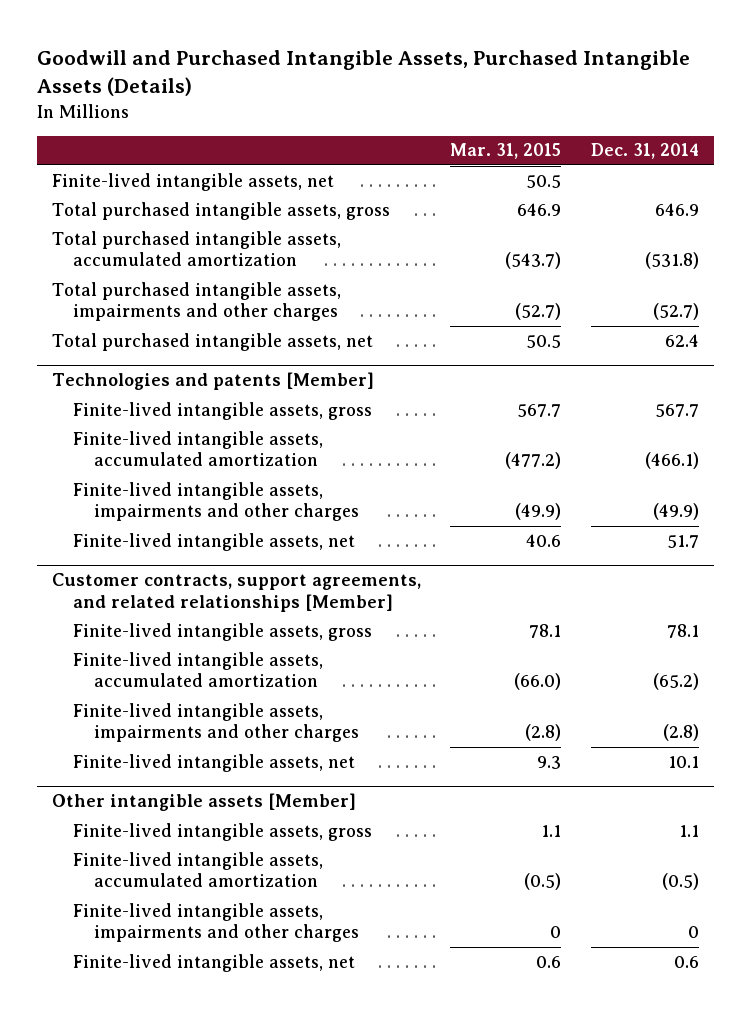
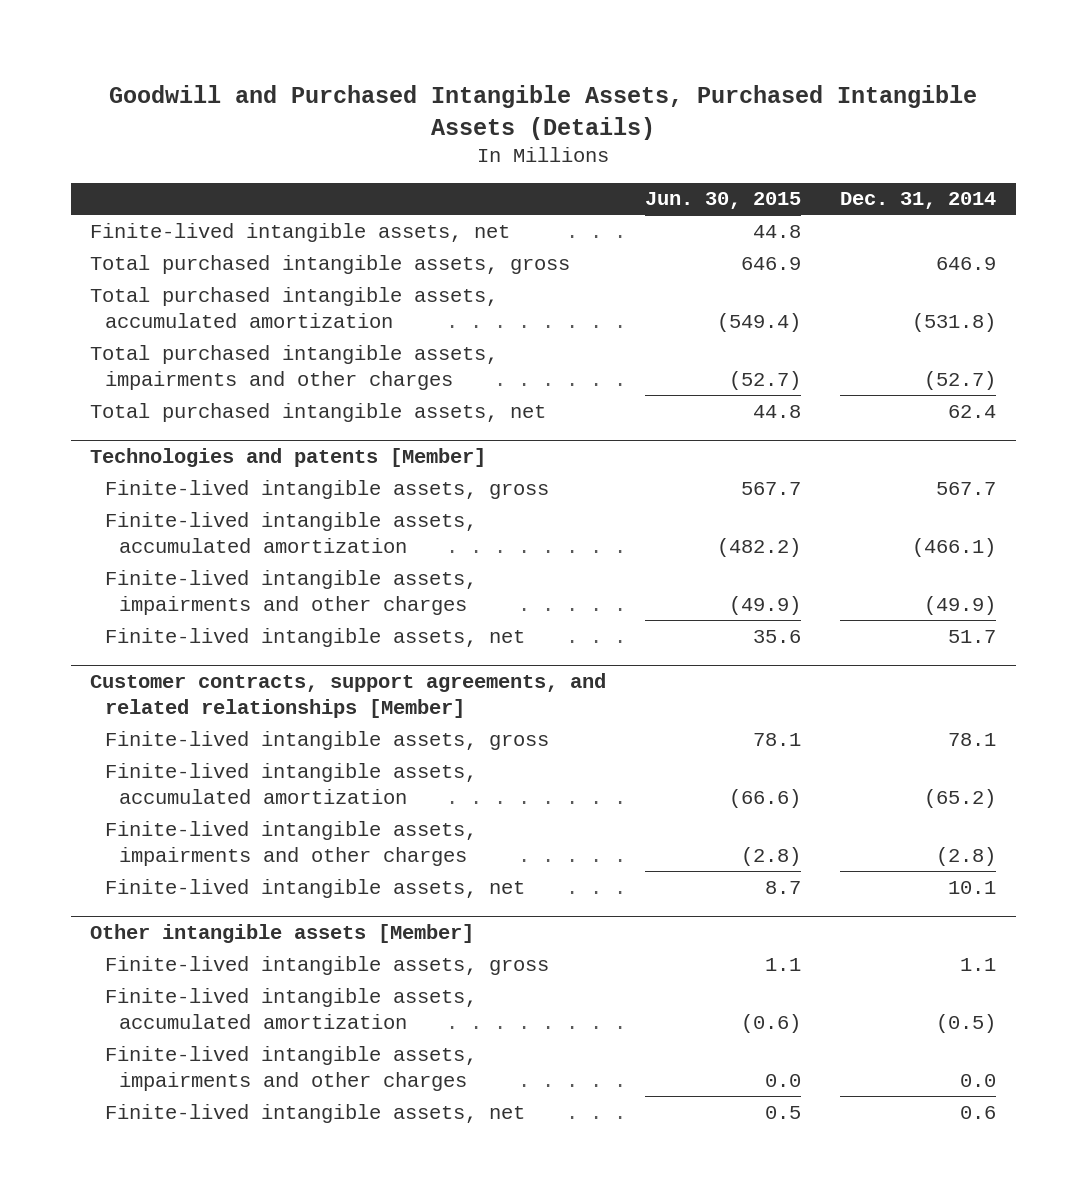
- | Mar. 31, 2015 | Dec. 31, 2014
+ | Jun. 30, 2015 | Dec. 31, 2014
@ Other intangible assets [Member]
- Finite-lived intangible assets, impairments and other charges | 0 | 0
+ Finite-lived intangible assets, impairments and other charges | 0.0 | 0.0

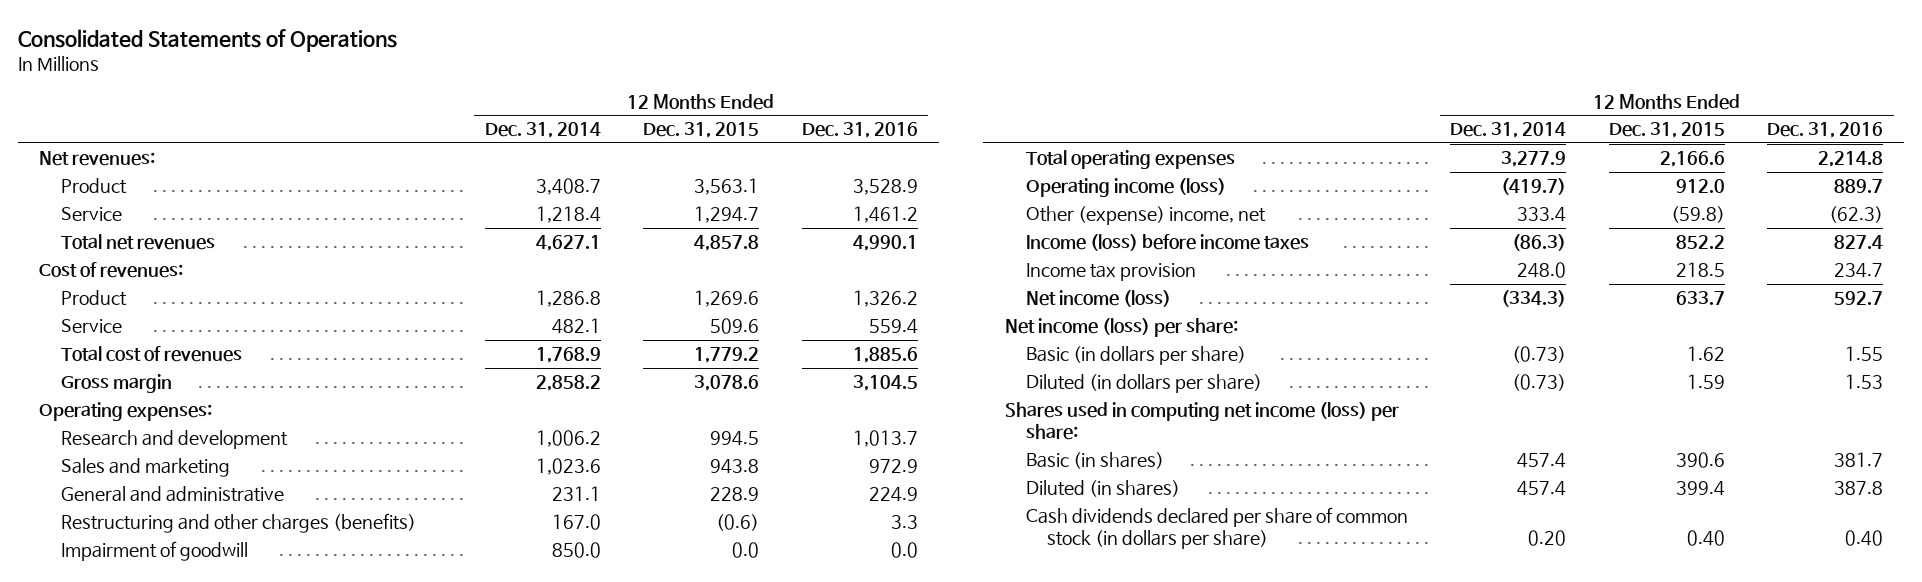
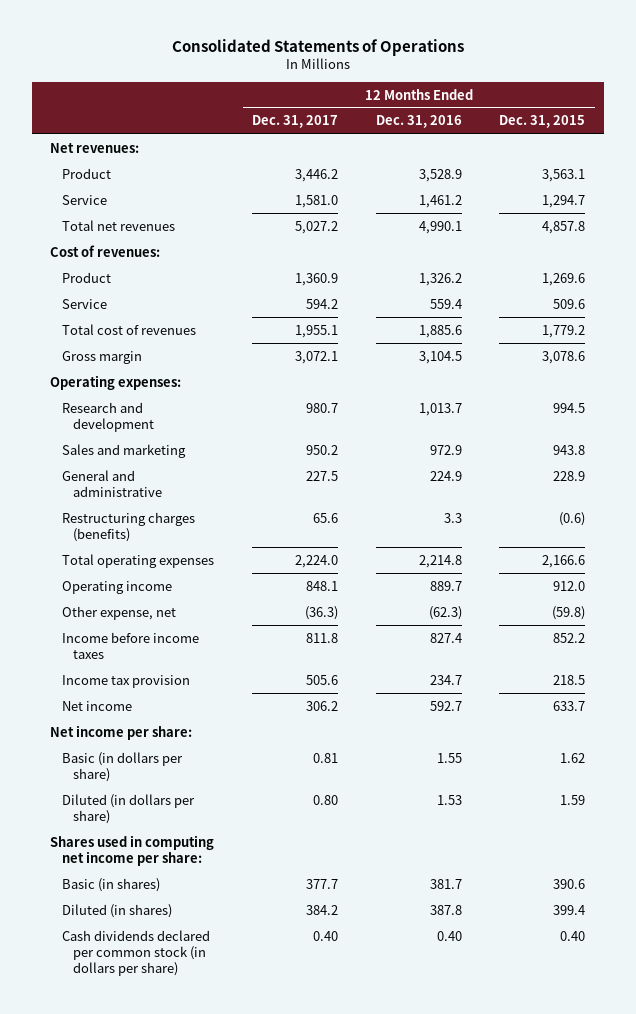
- | 12 Months Ended Dec. 31, 2014 | 12 Months Ended Dec. 31, 2015 | 12 Months Ended Dec. 31, 2016
+ | 12 Months Ended Dec. 31, 2017 | 12 Months Ended Dec. 31, 2016 | 12 Months Ended Dec. 31, 2015
- Restructuring and other charges (benefits) | 167.0 | (0.6) | 3.3
- Impairment of goodwill | 850.0 | 0.0 | 0.0
+ Restructuring charges (benefits) | 65.6 | 3.3 | (0.6)
- Operating income (loss) | (419.7) | 912.0 | 889.7
- Other (expense) income, net | 333.4 | (59.8) | (62.3)
- Income (loss) before income taxes | (86.3) | 852.2 | 827.4
+ Operating income | 848.1 | 889.7 | 912.0
+ Other expense, net | (36.3) | (62.3) | (59.8)
+ Income before income taxes | 811.8 | 827.4 | 852.2
- Net income (loss) | (334.3) | 633.7 | 592.7
- Net income (loss) per share:
+ Net income | 306.2 | 592.7 | 633.7
+ Net income per share:
- Shares used in computing net income (loss) per share:
+ Shares used in computing net income per share:
- Cash dividends declared per share of common stock (in dollars per share) | 0.20 | 0.40 | 0.40
+ Cash dividends declared per common stock (in dollars per share) | 0.40 | 0.40 | 0.40

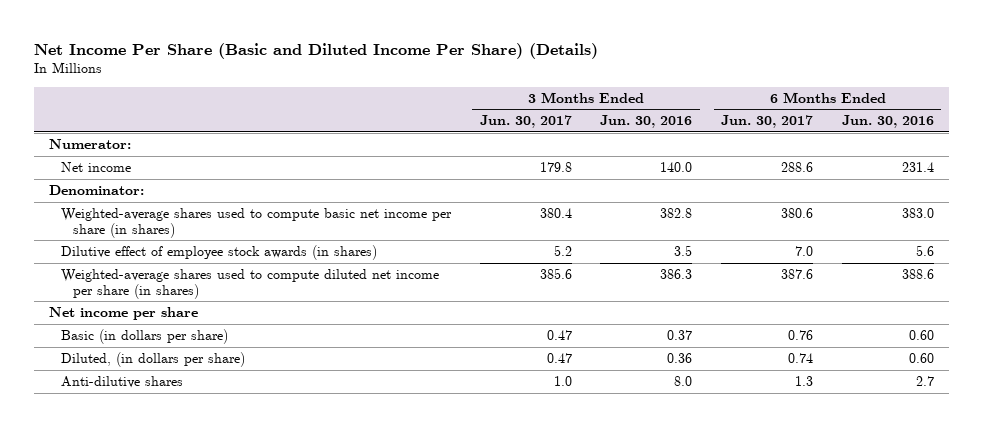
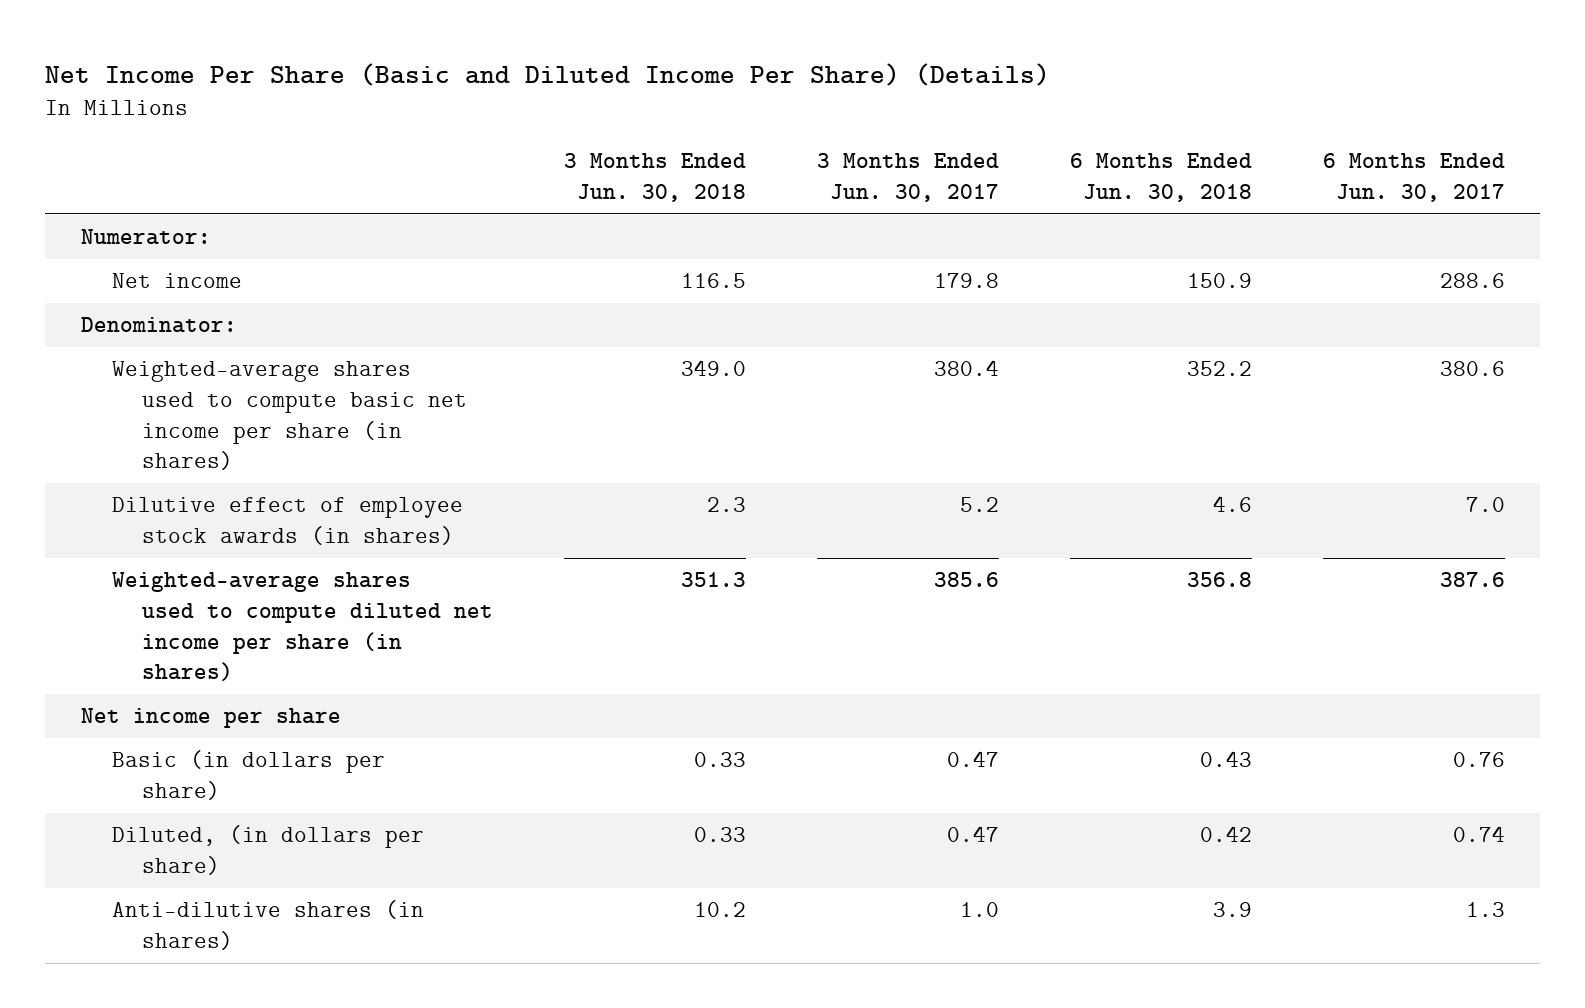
- | 3 Months Ended Jun. 30, 2017 | 3 Months Ended Jun. 30, 2016 | 6 Months Ended Jun. 30, 2017 | 6 Months Ended Jun. 30, 2016
+ | 3 Months Ended Jun. 30, 2018 | 3 Months Ended Jun. 30, 2017 | 6 Months Ended Jun. 30, 2018 | 6 Months Ended Jun. 30, 2017
- Anti-dilutive shares | 1.0 | 8.0 | 1.3 | 2.7
+ Anti-dilutive shares (in shares) | 10.2 | 1.0 | 3.9 | 1.3

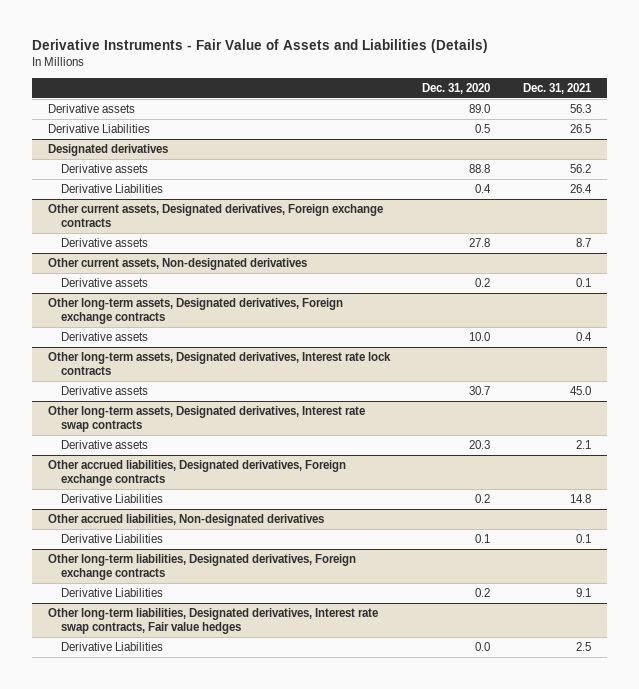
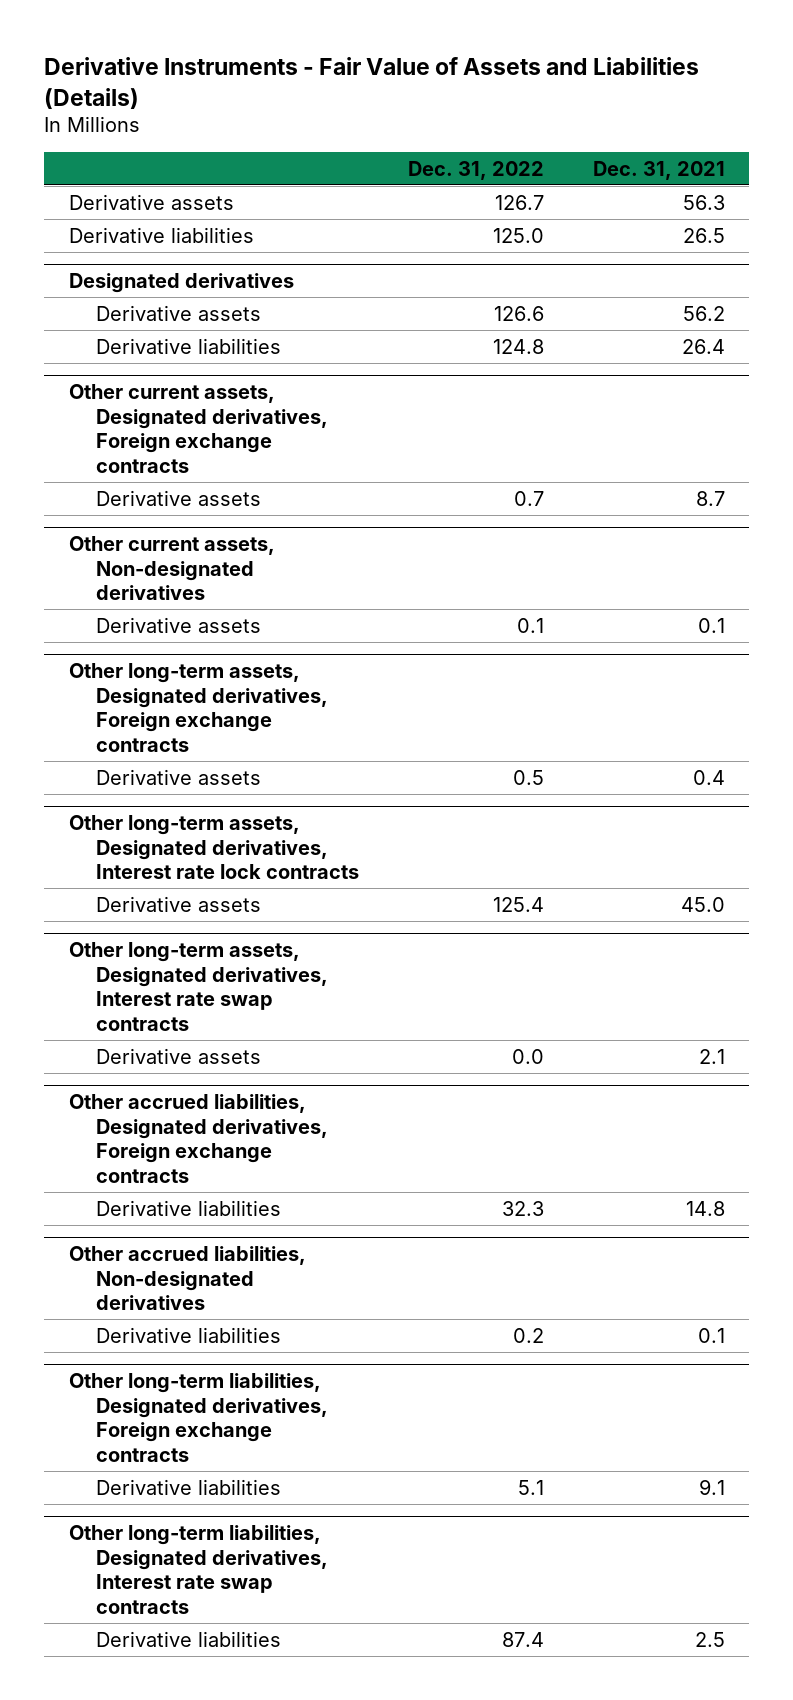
- | Dec. 31, 2020 | Dec. 31, 2021
+ | Dec. 31, 2022 | Dec. 31, 2021
- Derivative Liabilities | 0.5 | 26.5
+ Derivative liabilities | 125.0 | 26.5
@ Designated derivatives
- Derivative Liabilities | 0.4 | 26.4
+ Derivative liabilities | 124.8 | 26.4
@ Other accrued liabilities, Designated derivatives, Foreign exchange contracts
- Derivative Liabilities | 0.2 | 14.8
+ Derivative liabilities | 32.3 | 14.8
@ Other accrued liabilities, Non-designated derivatives
- Derivative Liabilities | 0.1 | 0.1
+ Derivative liabilities | 0.2 | 0.1
@ Other long-term liabilities, Designated derivatives, Foreign exchange contracts
- Derivative Liabilities | 0.2 | 9.1
- Other long-term liabilities, Designated derivatives, Interest rate swap contracts, Fair value hedges
- Derivative Liabilities | 0.0 | 2.5
@ Other long-term liabilities, Designated derivatives, Foreign exchange contracts
+ Derivative liabilities | 5.1 | 9.1
+ Other long-term liabilities, Designated derivatives, Interest rate swap contracts
+ Derivative liabilities | 87.4 | 2.5

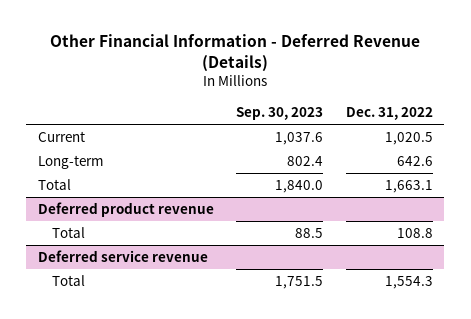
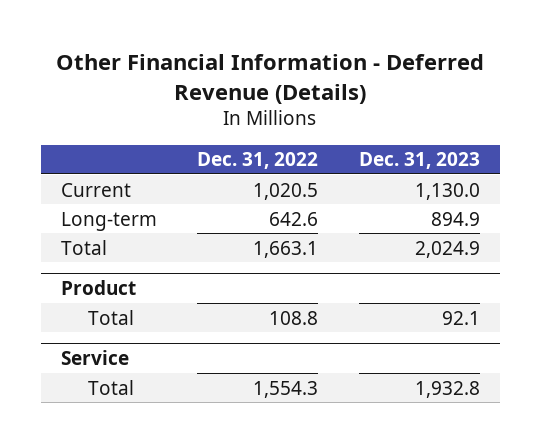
- | Sep. 30, 2023 | Dec. 31, 2022
+ | Dec. 31, 2022 | Dec. 31, 2023
- Deferred product revenue
+ Product
- Deferred service revenue
+ Service

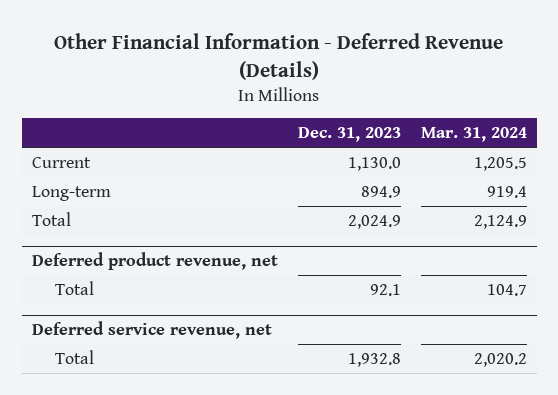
- | Dec. 31, 2022 | Dec. 31, 2023
+ | Dec. 31, 2023 | Mar. 31, 2024
- Product
+ Deferred product revenue, net
- Service
+ Deferred service revenue, net

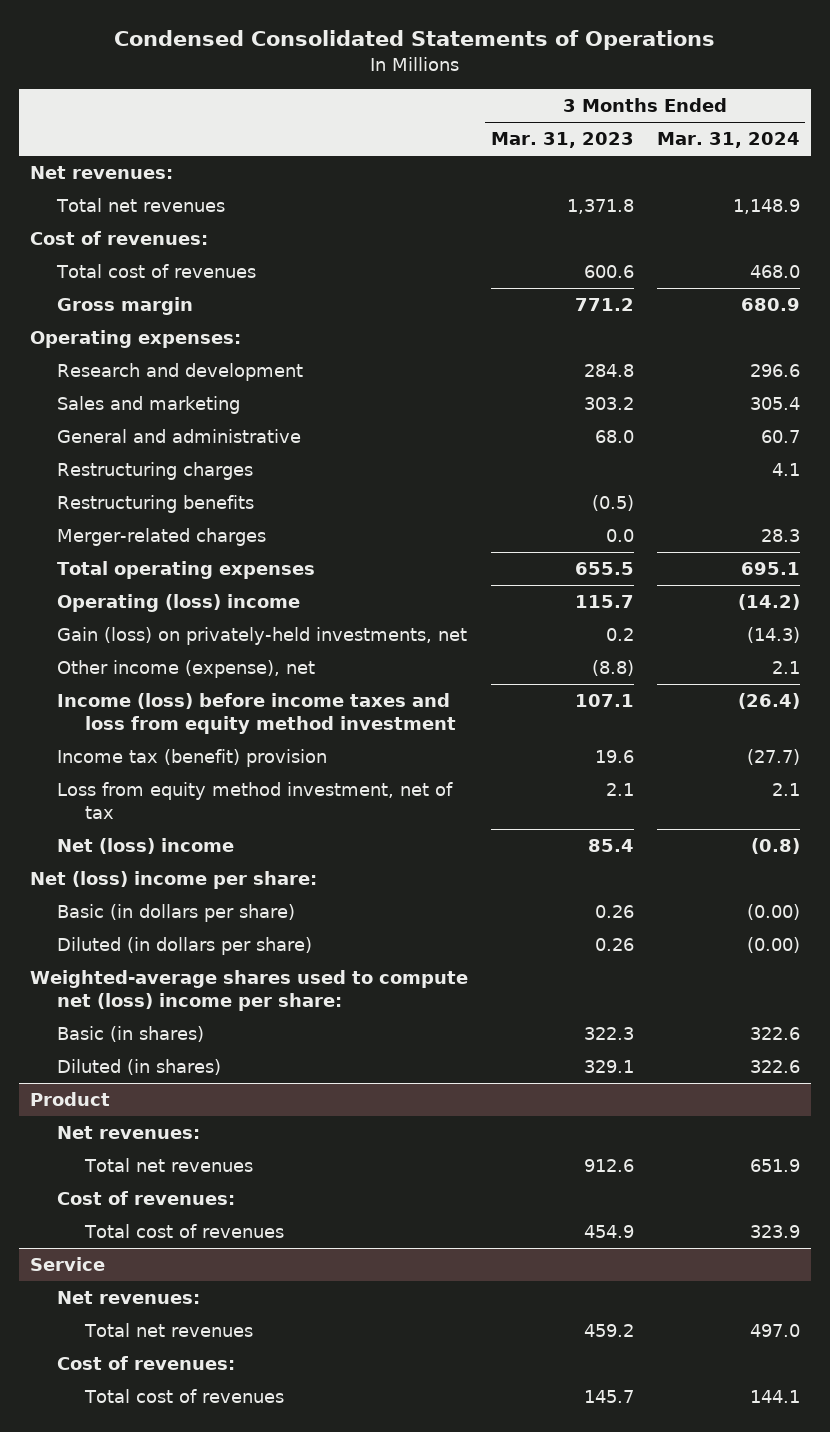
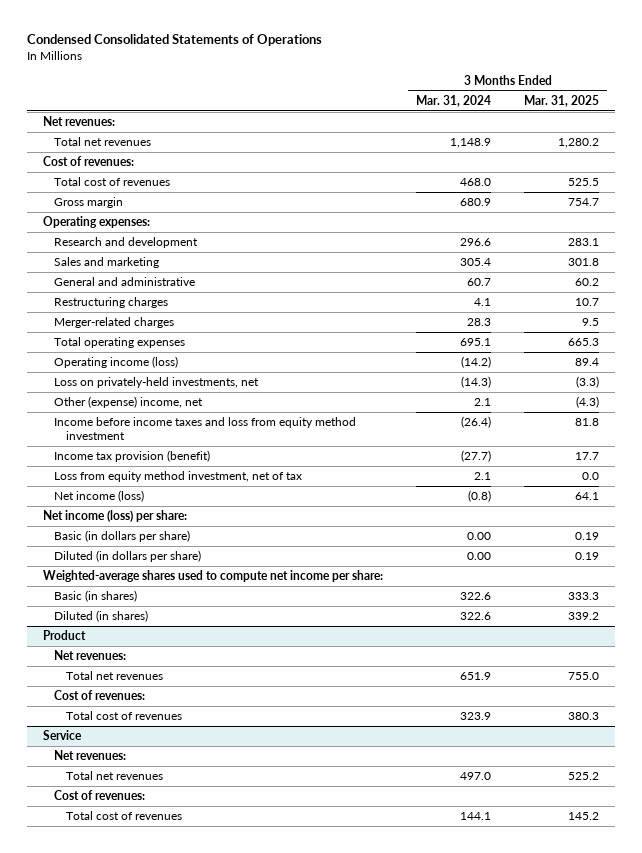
- | 3 Months Ended Mar. 31, 2023 | 3 Months Ended Mar. 31, 2024
+ | 3 Months Ended Mar. 31, 2024 | 3 Months Ended Mar. 31, 2025
- Restructuring benefits | (0.5) |
- Operating (loss) income | 115.7 | (14.2)
- Gain (loss) on privately-held investments, net | 0.2 | (14.3)
- Other income (expense), net | (8.8) | 2.1
- Income (loss) before income taxes and loss from equity method investment | 107.1 | (26.4)
- Income tax (benefit) provision | 19.6 | (27.7)
+ Operating income (loss) | (14.2) | 89.4
+ Loss on privately-held investments, net | (14.3) | (3.3)
+ Other (expense) income, net | 2.1 | (4.3)
+ Income before income taxes and loss from equity method investment | (26.4) | 81.8
+ Income tax provision (benefit) | (27.7) | 17.7
- Net (loss) income | 85.4 | (0.8)
- Net (loss) income per share:
- Basic (in dollars per share) | 0.26 | (0.00)
- Diluted (in dollars per share) | 0.26 | (0.00)
- Weighted-average shares used to compute net (loss) income per share:
+ Net income (loss) | (0.8) | 64.1
+ Net income (loss) per share:
+ Basic (in dollars per share) | 0.00 | 0.19
+ Diluted (in dollars per share) | 0.00 | 0.19
+ Weighted-average shares used to compute net income per share:

